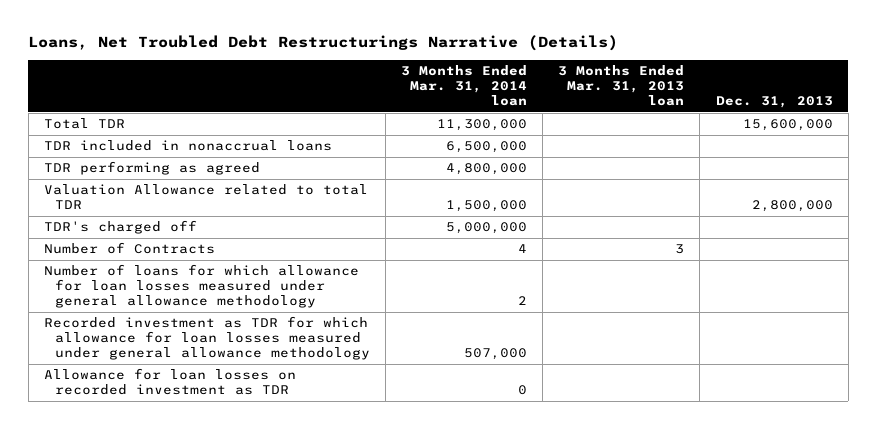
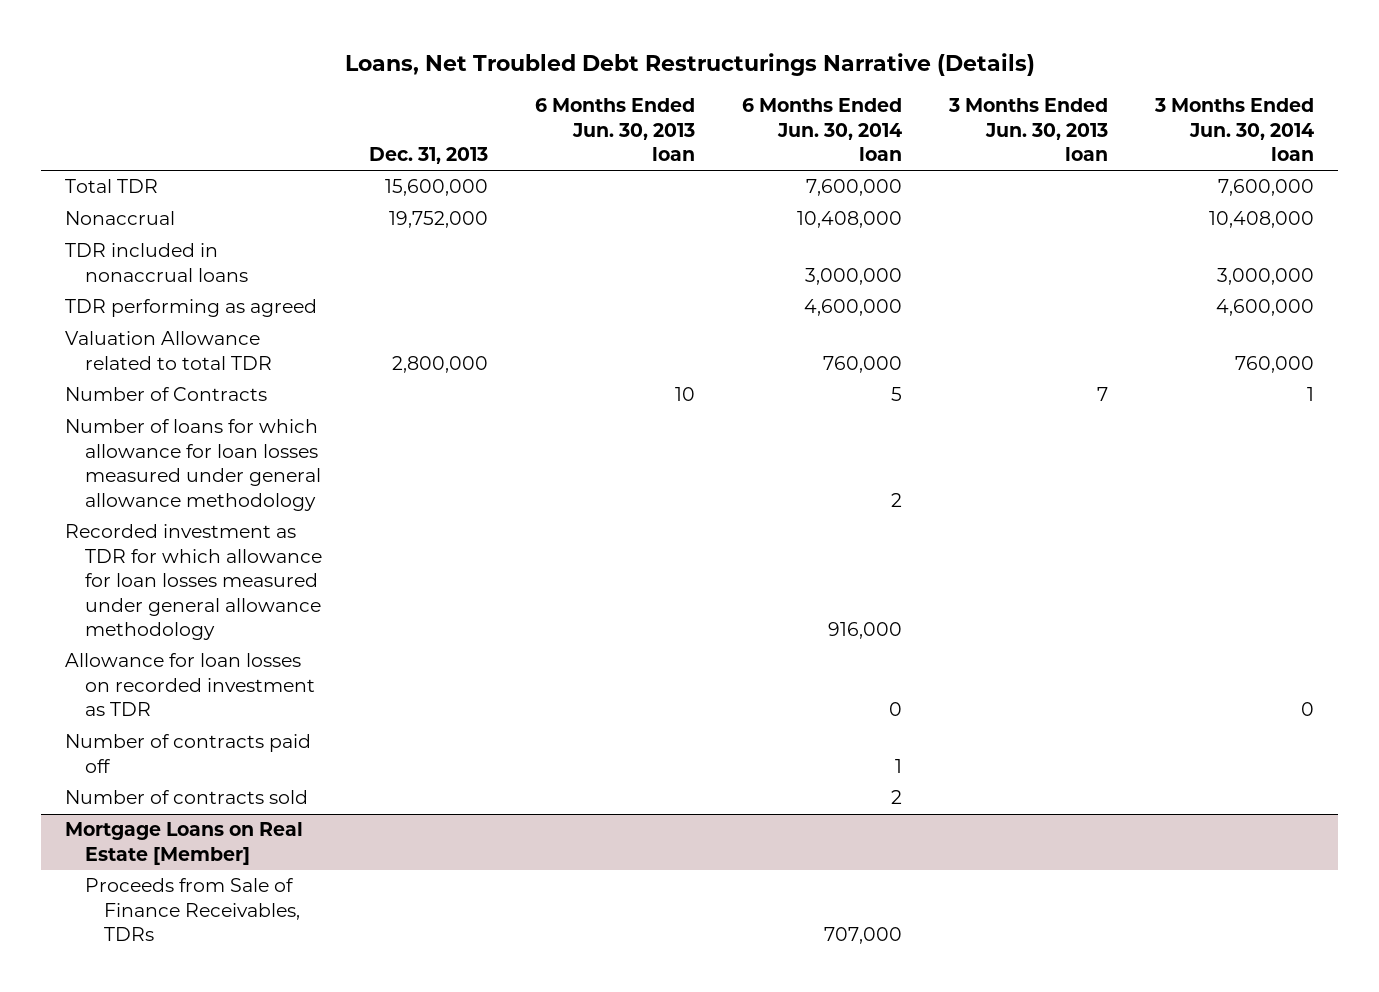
- | 3 Months Ended Mar. 31, 2014 loan | 3 Months Ended Mar. 31, 2013 loan | Dec. 31, 2013
+ | Dec. 31, 2013 | 6 Months Ended Jun. 30, 2013 loan | 6 Months Ended Jun. 30, 2014 loan | 3 Months Ended Jun. 30, 2013 loan | 3 Months Ended Jun. 30, 2014 loan
+ Nonaccrual | 19,752,000 | | 10,408,000 | | 10,408,000
- TDR's charged off | 5,000,000 | |
+ Number of contracts paid off | | | 1 | |
+ Number of contracts sold | | | 2 | |
+ Mortgage Loans on Real Estate [Member]
+ Proceeds from Sale of Finance Receivables, TDRs | | | 707,000 | |

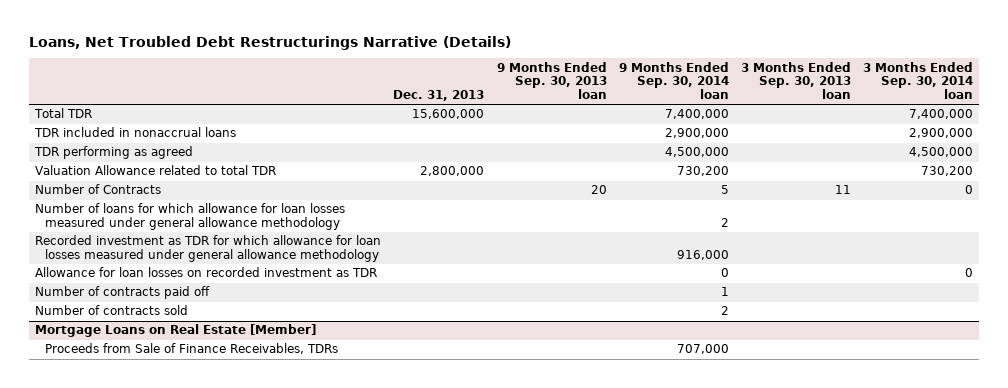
- | Dec. 31, 2013 | 6 Months Ended Jun. 30, 2013 loan | 6 Months Ended Jun. 30, 2014 loan | 3 Months Ended Jun. 30, 2013 loan | 3 Months Ended Jun. 30, 2014 loan
+ | Dec. 31, 2013 | 9 Months Ended Sep. 30, 2013 loan | 9 Months Ended Sep. 30, 2014 loan | 3 Months Ended Sep. 30, 2013 loan | 3 Months Ended Sep. 30, 2014 loan
- Nonaccrual | 19,752,000 | | 10,408,000 | | 10,408,000

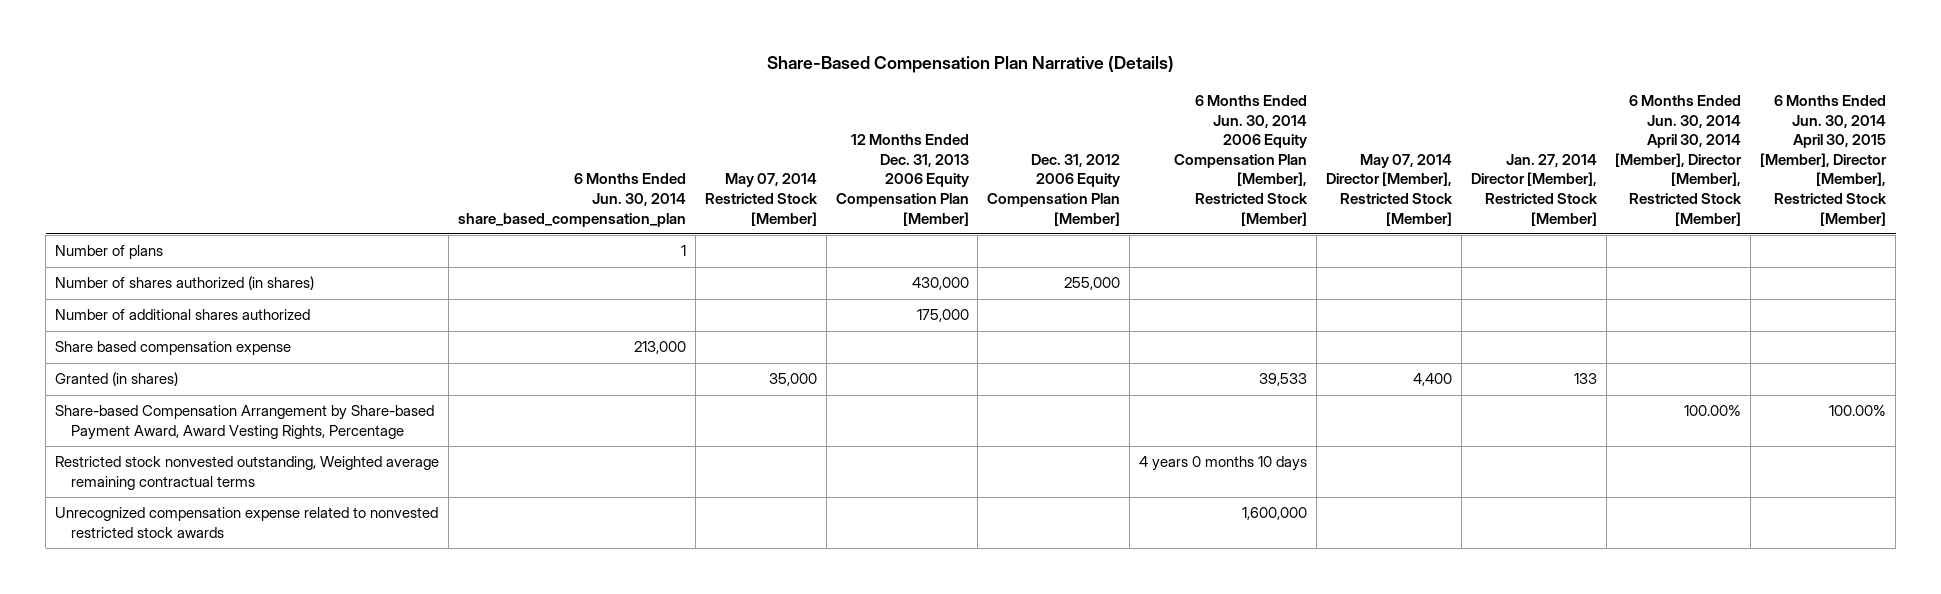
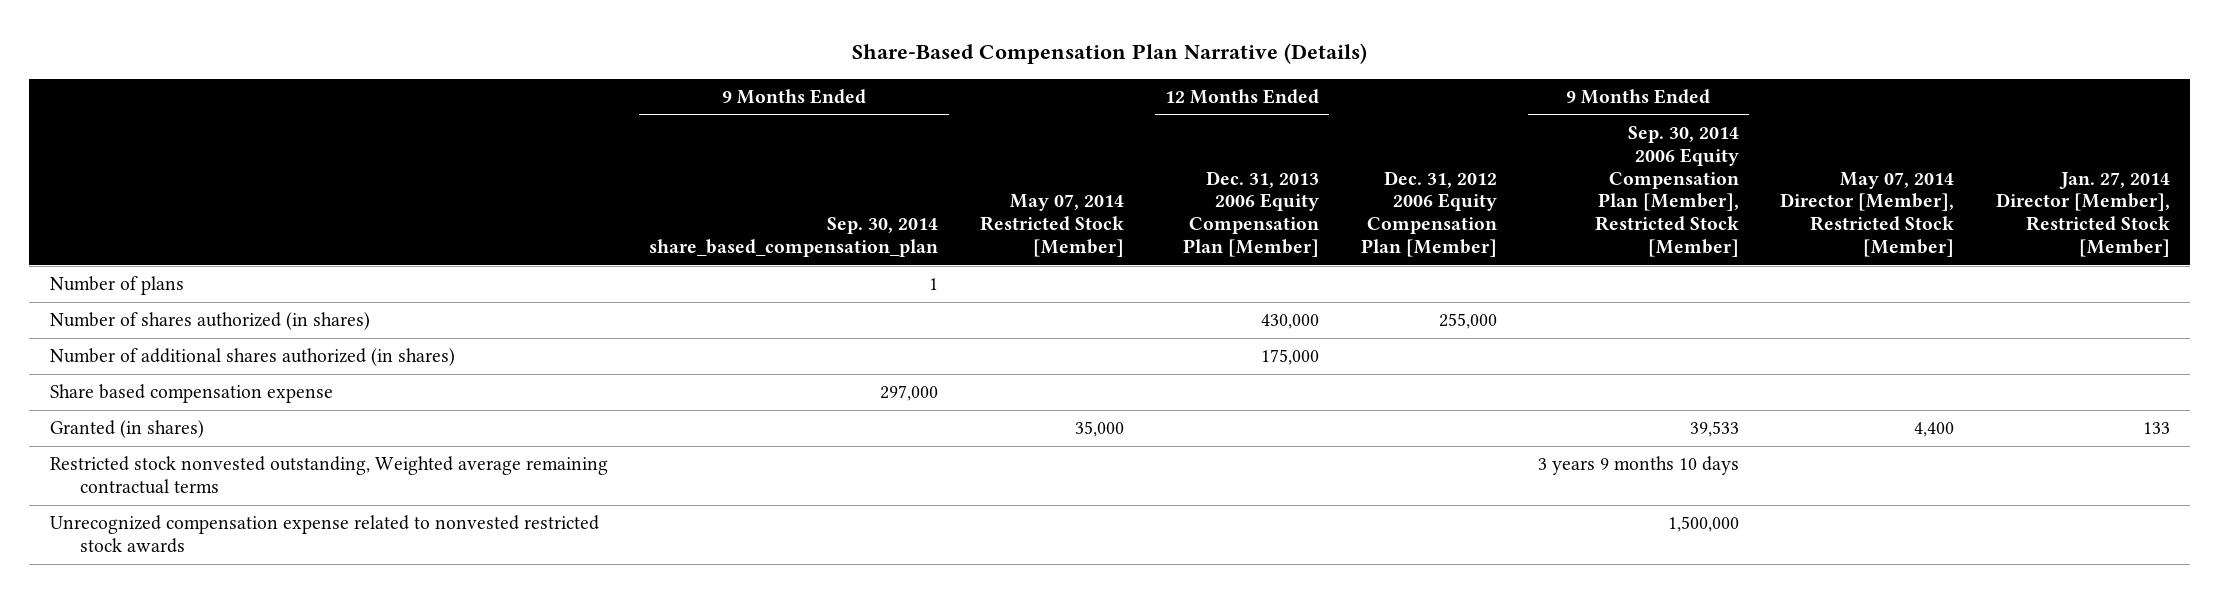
- | 6 Months Ended Jun. 30, 2014 share_based_compensation_plan | May 07, 2014 Restricted Stock [Member] | 12 Months Ended Dec. 31, 2013 2006 Equity Compensation Plan [Member] | Dec. 31, 2012 2006 Equity Compensation Plan [Member] | 6 Months Ended Jun. 30, 2014 2006 Equity Compensation Plan [Member], Restricted Stock [Member] | May 07, 2014 Director [Member], Restricted Stock [Member] | Jan. 27, 2014 Director [Member], Restricted Stock [Member] | 6 Months Ended Jun. 30, 2014 April 30, 2014 [Member], Director [Member], Restricted Stock [Member] | 6 Months Ended Jun. 30, 2014 April 30, 2015 [Member], Director [Member], Restricted Stock [Member]
+ | 9 Months Ended Sep. 30, 2014 share_based_compensation_plan | May 07, 2014 Restricted Stock [Member] | 12 Months Ended Dec. 31, 2013 2006 Equity Compensation Plan [Member] | Dec. 31, 2012 2006 Equity Compensation Plan [Member] | 9 Months Ended Sep. 30, 2014 2006 Equity Compensation Plan [Member], Restricted Stock [Member] | May 07, 2014 Director [Member], Restricted Stock [Member] | Jan. 27, 2014 Director [Member], Restricted Stock [Member]
- Number of additional shares authorized | | | 175,000 | | | | | |
+ Number of additional shares authorized (in shares) | | | 175,000 | | | |
- Share-based Compensation Arrangement by Share-based Payment Award, Award Vesting Rights, Percentage | | | | | | | | 100.00% | 100.00%

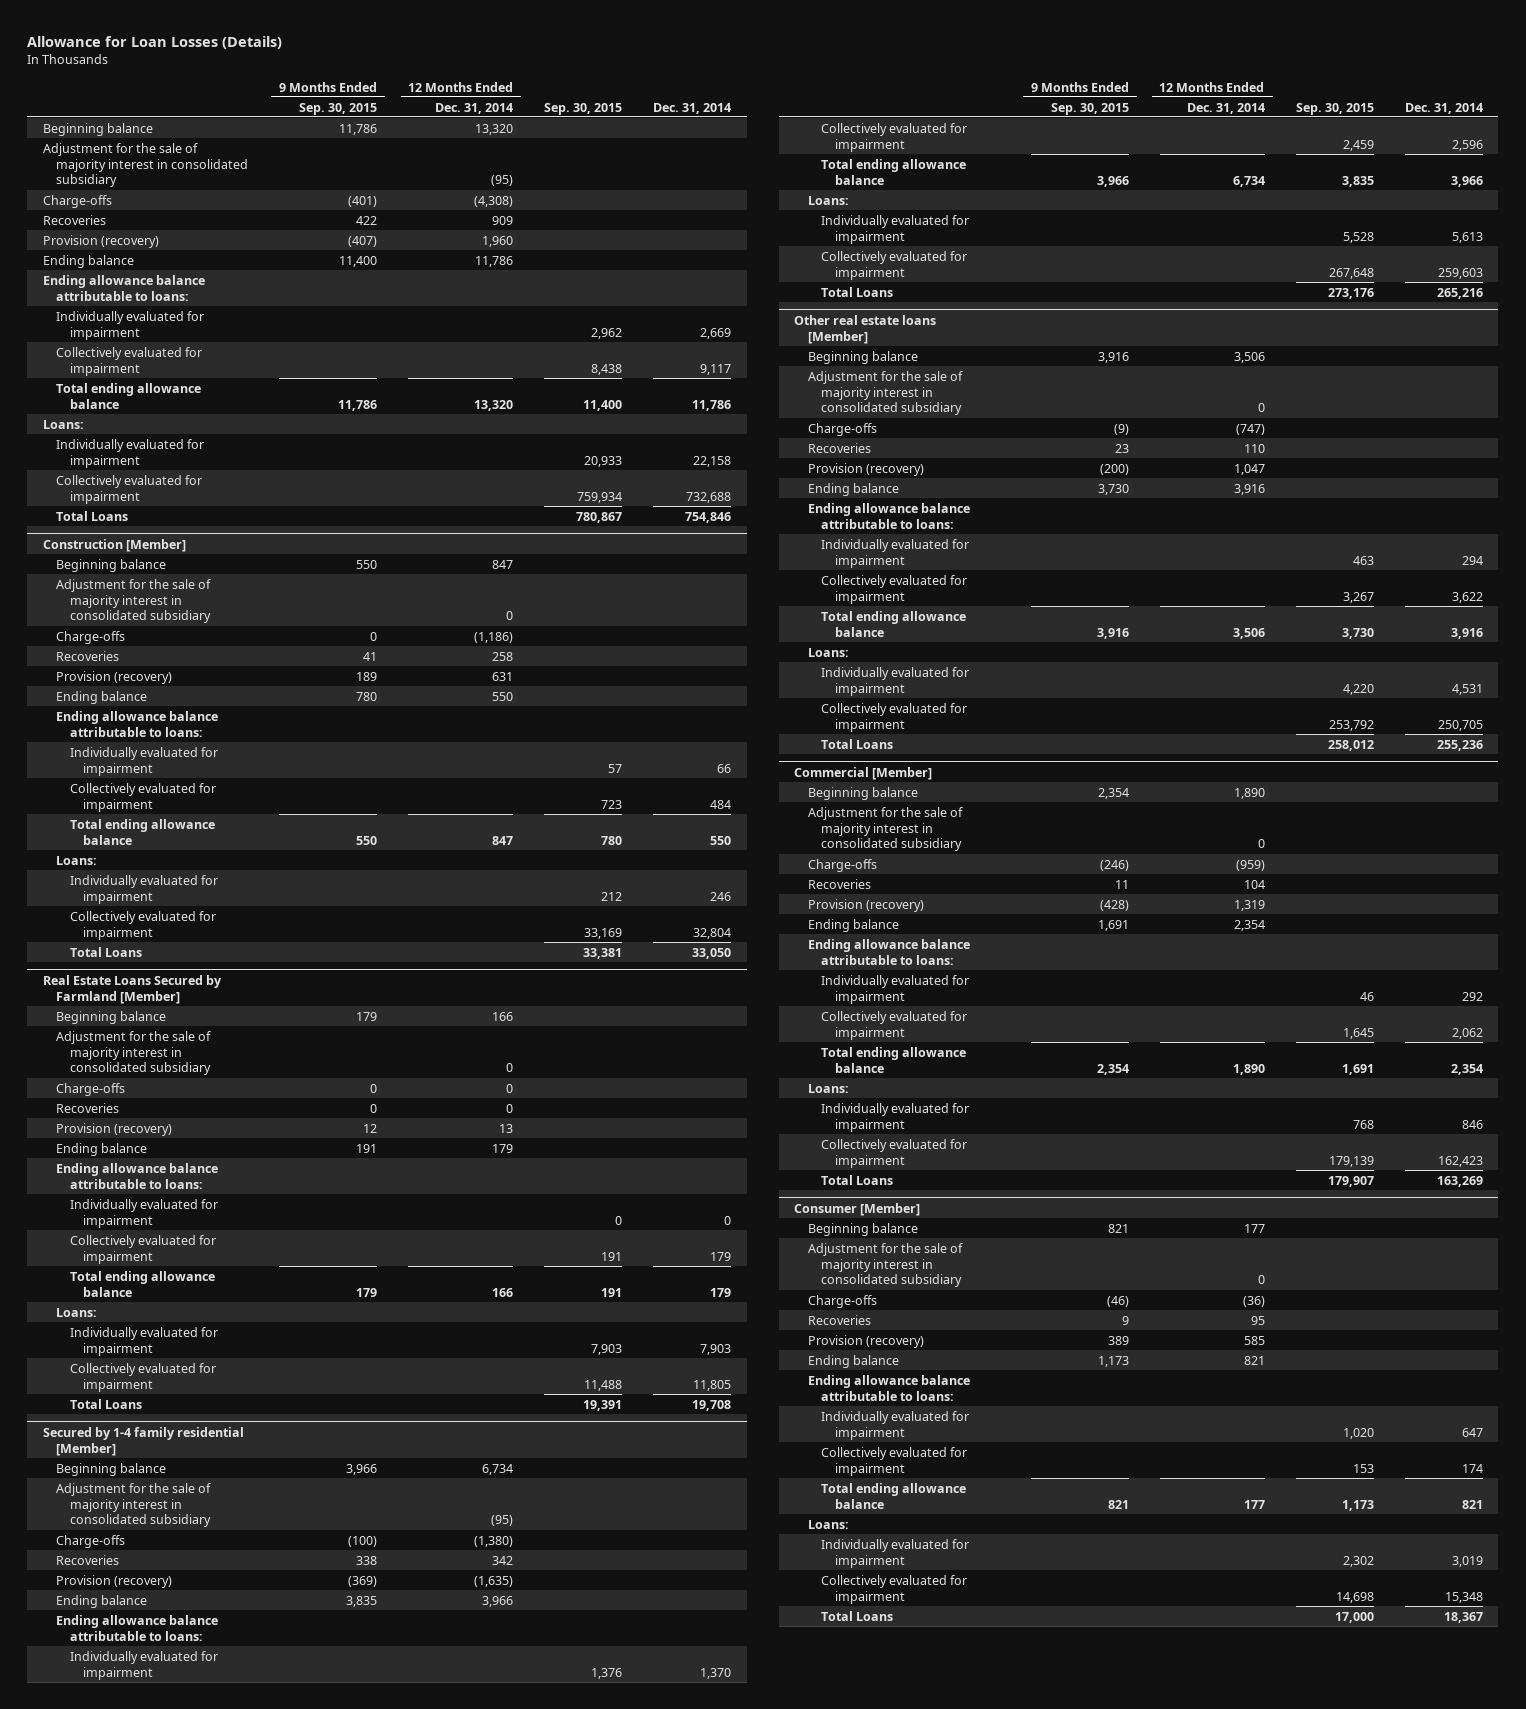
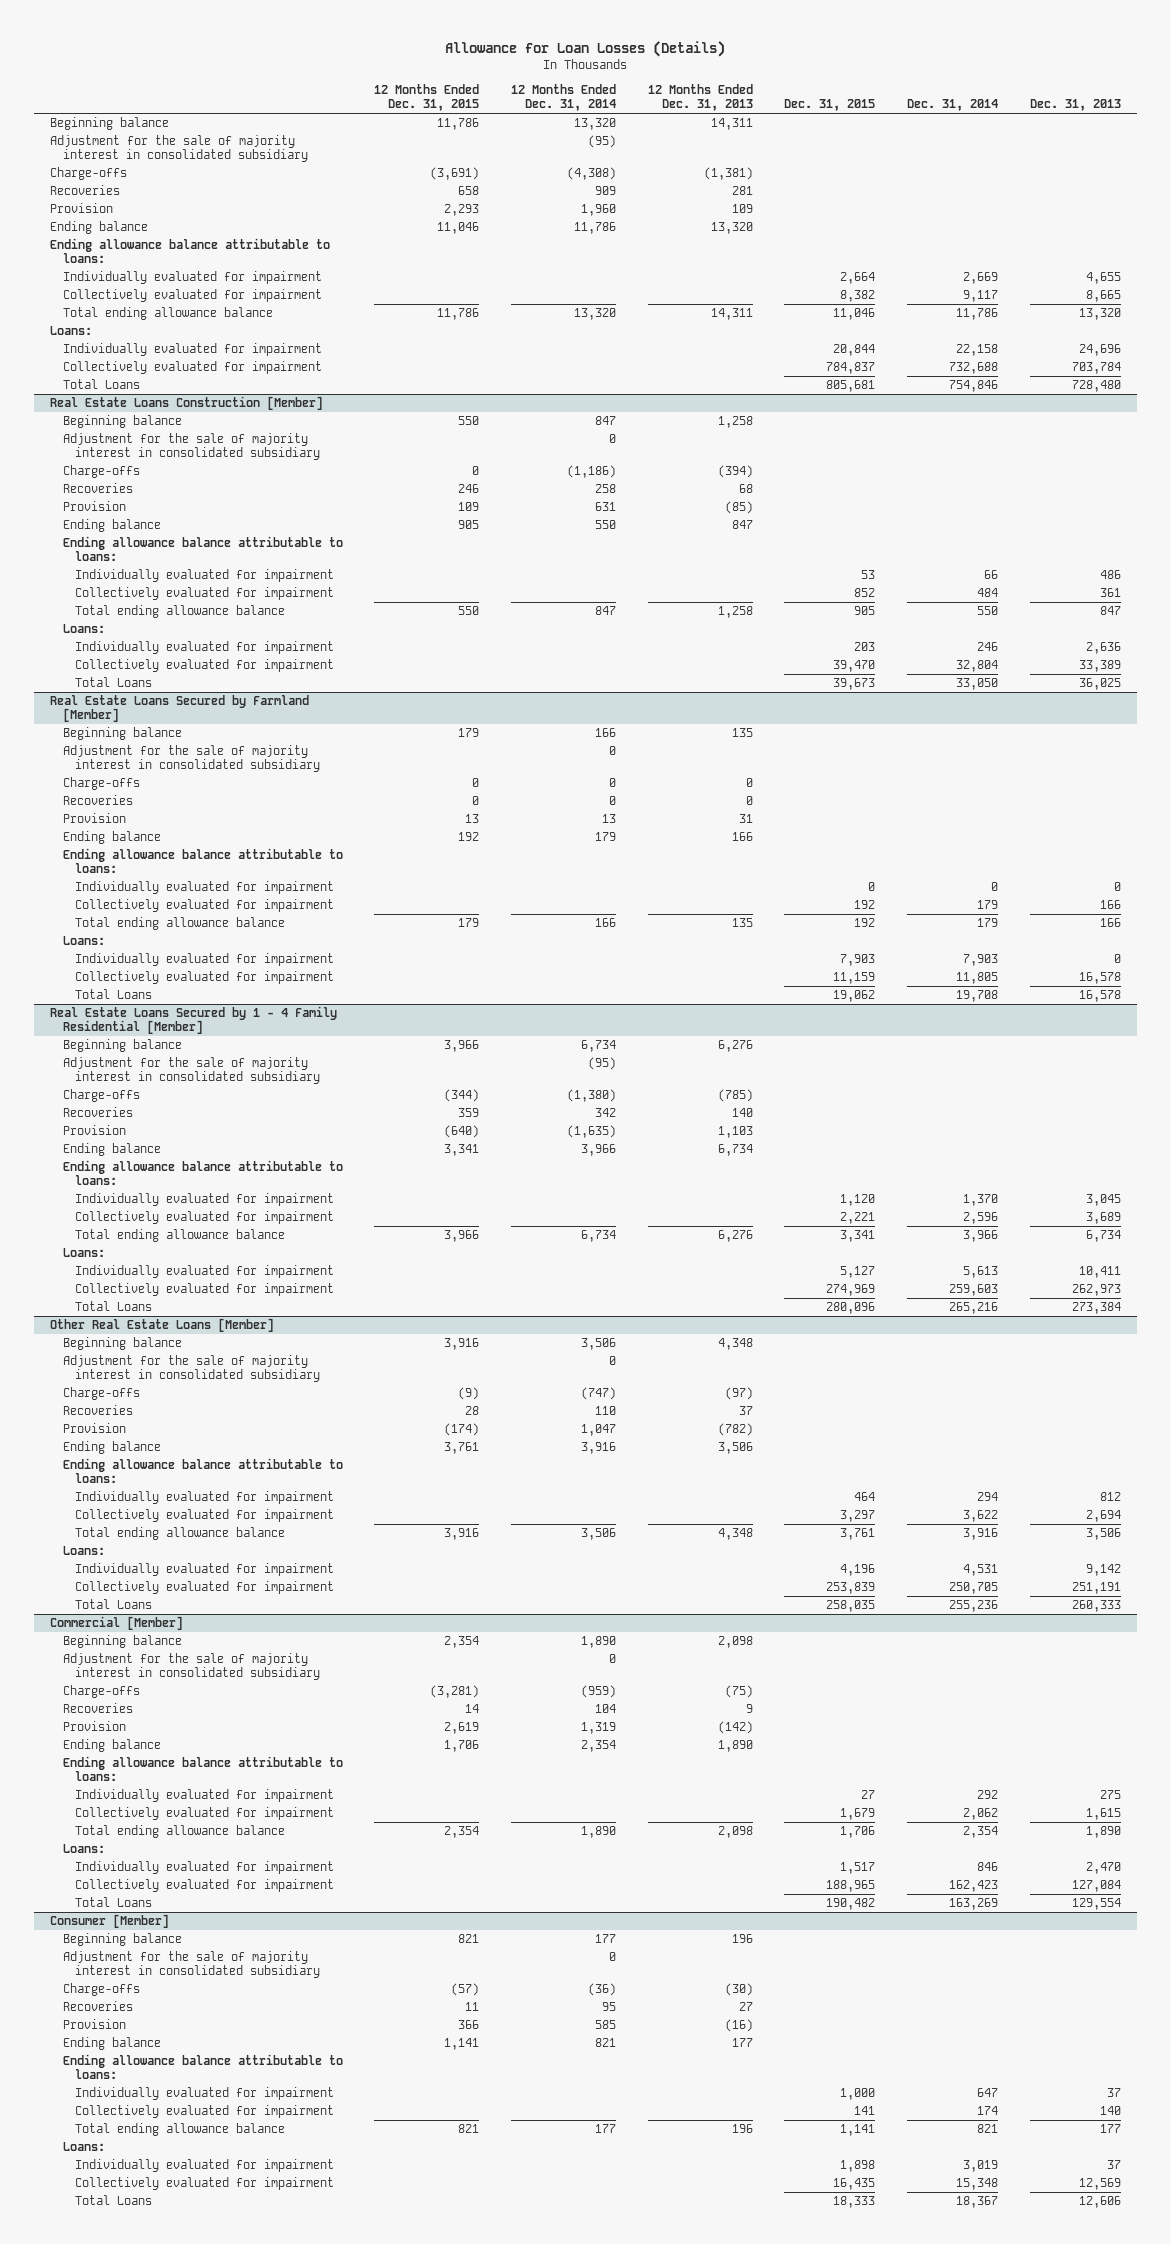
- | 9 Months Ended Sep. 30, 2015 | 12 Months Ended Dec. 31, 2014 | Sep. 30, 2015 | Dec. 31, 2014
+ | 12 Months Ended Dec. 31, 2015 | 12 Months Ended Dec. 31, 2014 | 12 Months Ended Dec. 31, 2013 | Dec. 31, 2015 | Dec. 31, 2014 | Dec. 31, 2013
- Provision (recovery) | (407) | 1,960 | |
+ Provision | 2,293 | 1,960 | 109 | | |
- Construction [Member]
+ Real Estate Loans Construction [Member]
- Provision (recovery) | 189 | 631 | |
+ Provision | 109 | 631 | (85) | | |
@ Real Estate Loans Secured by Farmland [Member]
- Provision (recovery) | 12 | 13 | |
+ Provision | 13 | 13 | 31 | | |
- Secured by 1-4 family residential [Member]
+ Real Estate Loans Secured by 1 - 4 Family Residential [Member]
- Provision (recovery) | (369) | (1,635) | |
+ Provision | (640) | (1,635) | 1,103 | | |
- Other real estate loans [Member]
+ Other Real Estate Loans [Member]
- Provision (recovery) | (200) | 1,047 | |
+ Provision | (174) | 1,047 | (782) | | |
@ Commercial [Member]
- Provision (recovery) | (428) | 1,319 | |
+ Provision | 2,619 | 1,319 | (142) | | |
@ Consumer [Member]
- Provision (recovery) | 389 | 585 | |
+ Provision | 366 | 585 | (16) | | |

